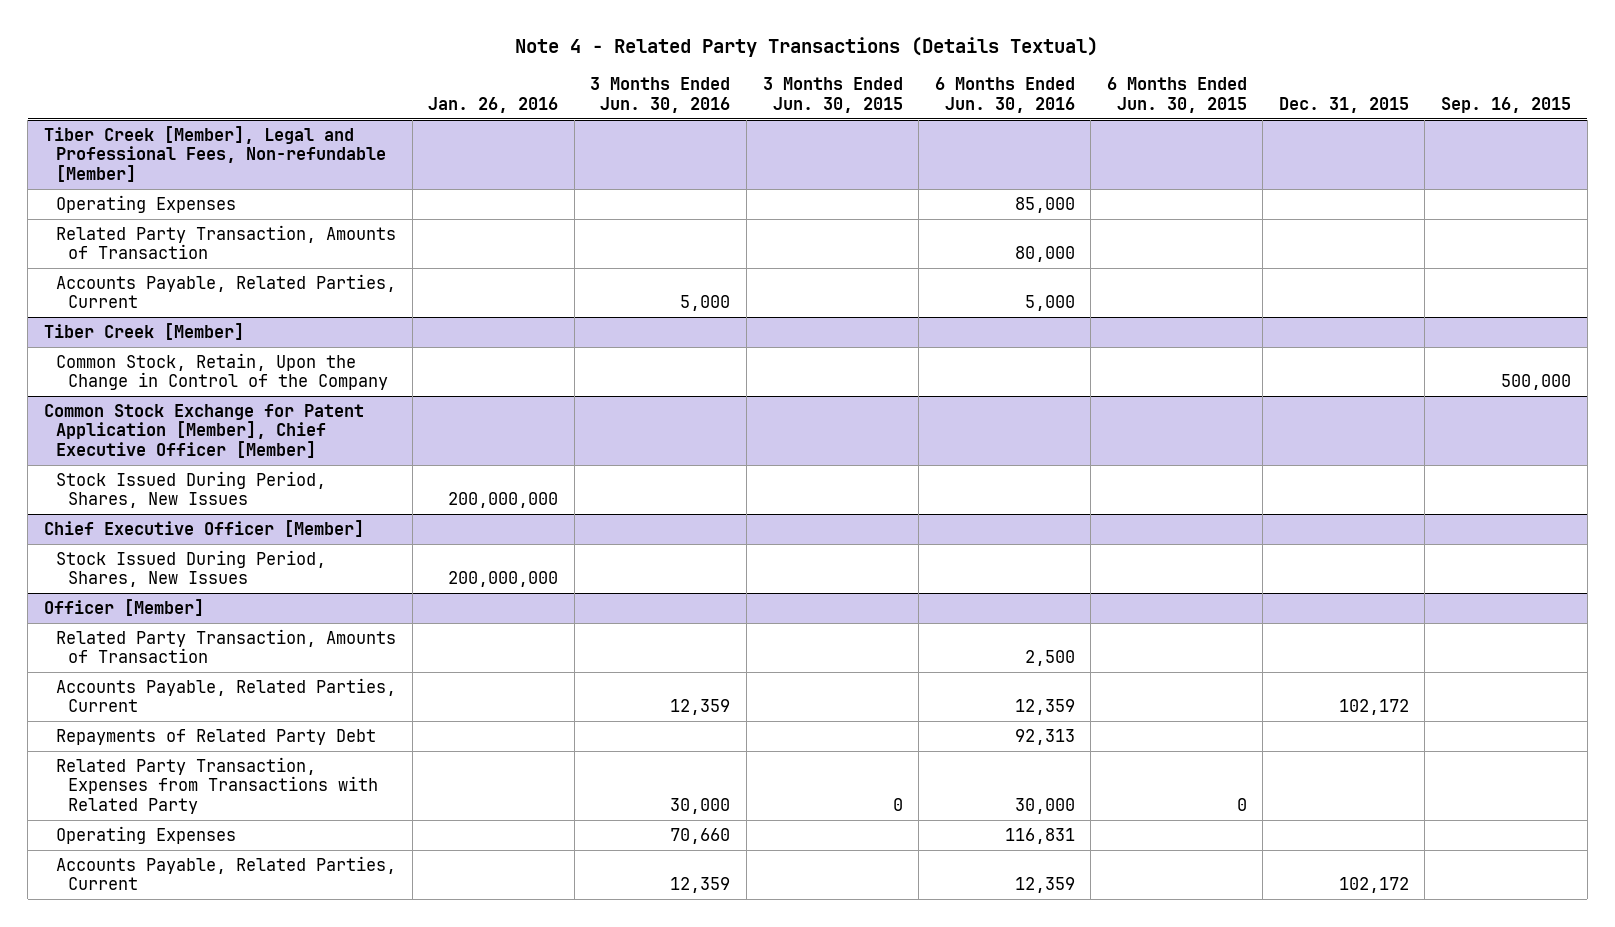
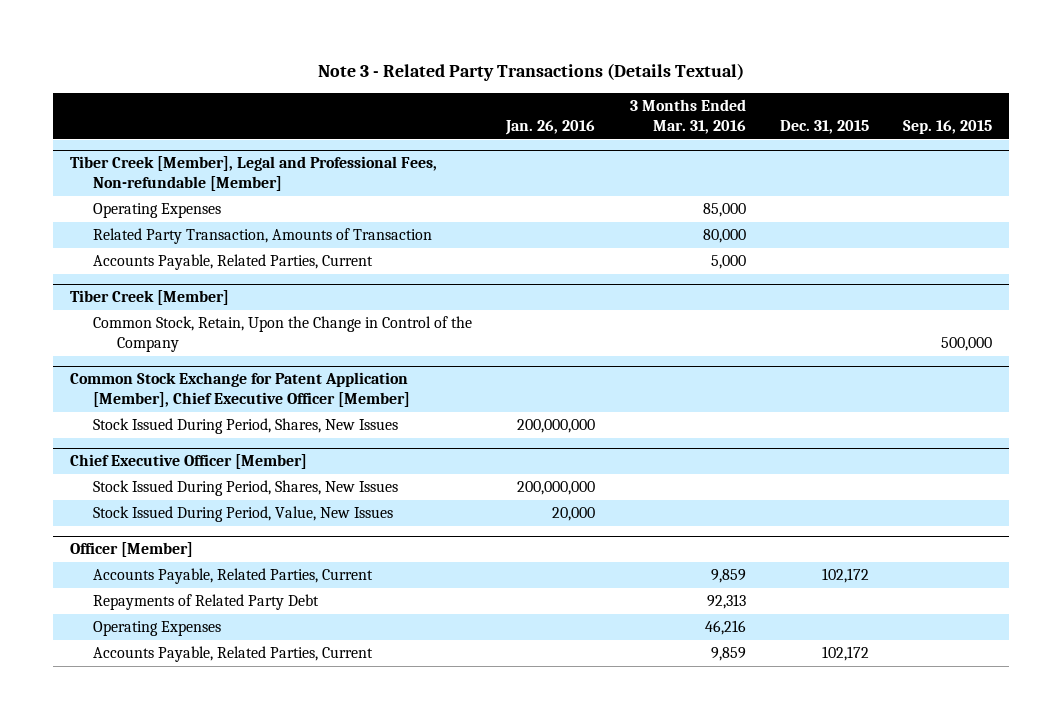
- Note 4 - Related Party Transactions (Details Textual)
+ Note 3 - Related Party Transactions (Details Textual)
- | Jan. 26, 2016 | 3 Months Ended Jun. 30, 2016 | 3 Months Ended Jun. 30, 2015 | 6 Months Ended Jun. 30, 2016 | 6 Months Ended Jun. 30, 2015 | Dec. 31, 2015 | Sep. 16, 2015
+ | Jan. 26, 2016 | 3 Months Ended Mar. 31, 2016 | Dec. 31, 2015 | Sep. 16, 2015
@ Chief Executive Officer [Member]
+ Stock Issued During Period, Value, New Issues | 20,000 | | |
@ Officer [Member]
- Related Party Transaction, Amounts of Transaction | | | | 2,500 | | |
- Related Party Transaction, Expenses from Transactions with Related Party | | 30,000 | 0 | 30,000 | 0 | |

